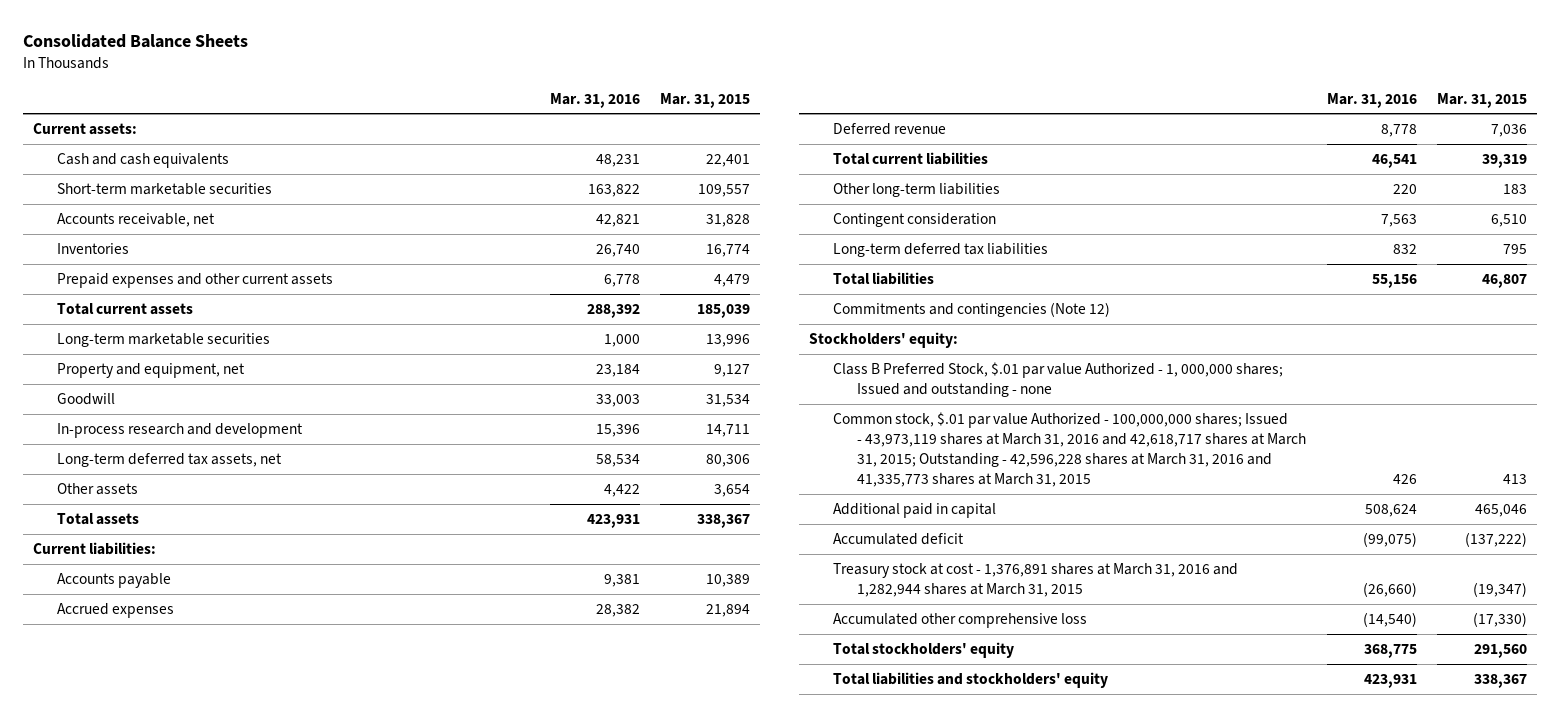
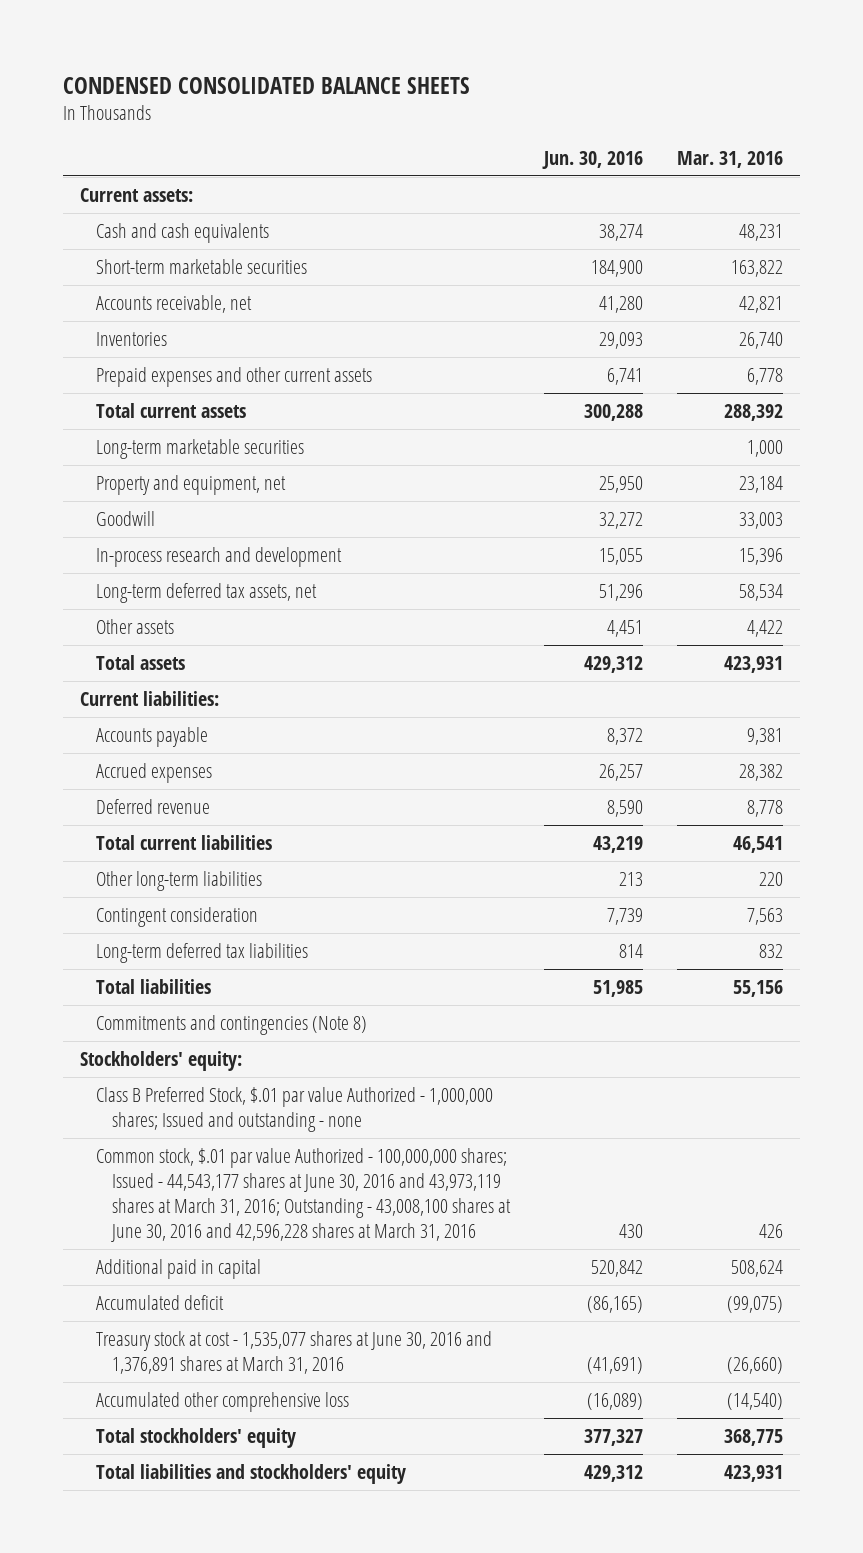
- Consolidated Balance Sheets
+ CONDENSED CONSOLIDATED BALANCE SHEETS
- | Mar. 31, 2016 | Mar. 31, 2015
+ | Jun. 30, 2016 | Mar. 31, 2016
- Commitments and contingencies (Note 12)
+ Commitments and contingencies (Note 8)
- Class B Preferred Stock, $.01 par value Authorized - 1, 000,000 shares; Issued and outstanding - none
- Common stock, $.01 par value Authorized - 100,000,000 shares; Issued - 43,973,119 shares at March 31, 2016 and 42,618,717 shares at March 31, 2015; Outstanding - 42,596,228 shares at March 31, 2016 and 41,335,773 shares at March 31, 2015 | 426 | 413
+ Class B Preferred Stock, $.01 par value Authorized - 1,000,000 shares; Issued and outstanding - none
+ Common stock, $.01 par value Authorized - 100,000,000 shares; Issued - 44,543,177 shares at June 30, 2016 and 43,973,119 shares at March 31, 2016; Outstanding - 43,008,100 shares at June 30, 2016 and 42,596,228 shares at March 31, 2016 | 430 | 426
- Treasury stock at cost - 1,376,891 shares at March 31, 2016 and 1,282,944 shares at March 31, 2015 | (26,660) | (19,347)
+ Treasury stock at cost - 1,535,077 shares at June 30, 2016 and 1,376,891 shares at March 31, 2016 | (41,691) | (26,660)

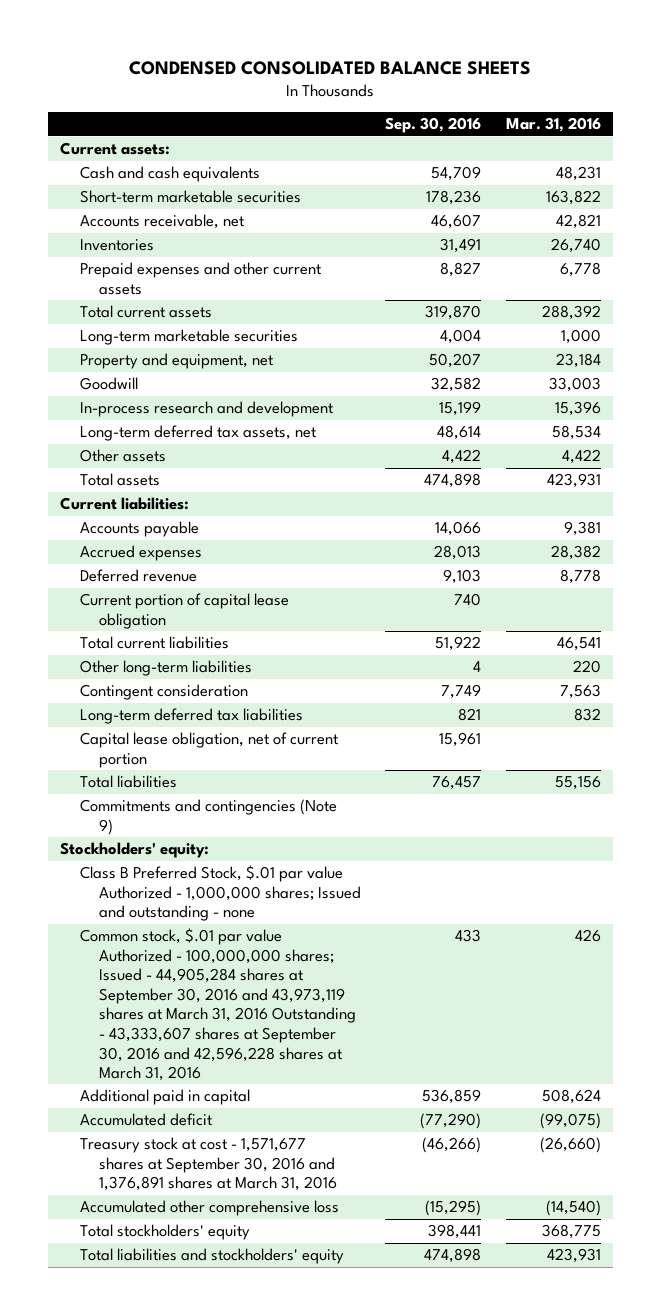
- | Jun. 30, 2016 | Mar. 31, 2016
+ | Sep. 30, 2016 | Mar. 31, 2016
+ Current portion of capital lease obligation | 740 |
+ Capital lease obligation, net of current portion | 15,961 |
- Commitments and contingencies (Note 8)
+ Commitments and contingencies (Note 9)
- Common stock, $.01 par value Authorized - 100,000,000 shares; Issued - 44,543,177 shares at June 30, 2016 and 43,973,119 shares at March 31, 2016; Outstanding - 43,008,100 shares at June 30, 2016 and 42,596,228 shares at March 31, 2016 | 430 | 426
+ Common stock, $.01 par value Authorized - 100,000,000 shares; Issued - 44,905,284 shares at September 30, 2016 and 43,973,119 shares at March 31, 2016 Outstanding - 43,333,607 shares at September 30, 2016 and 42,596,228 shares at March 31, 2016 | 433 | 426
- Treasury stock at cost - 1,535,077 shares at June 30, 2016 and 1,376,891 shares at March 31, 2016 | (41,691) | (26,660)
+ Treasury stock at cost - 1,571,677 shares at September 30, 2016 and 1,376,891 shares at March 31, 2016 | (46,266) | (26,660)

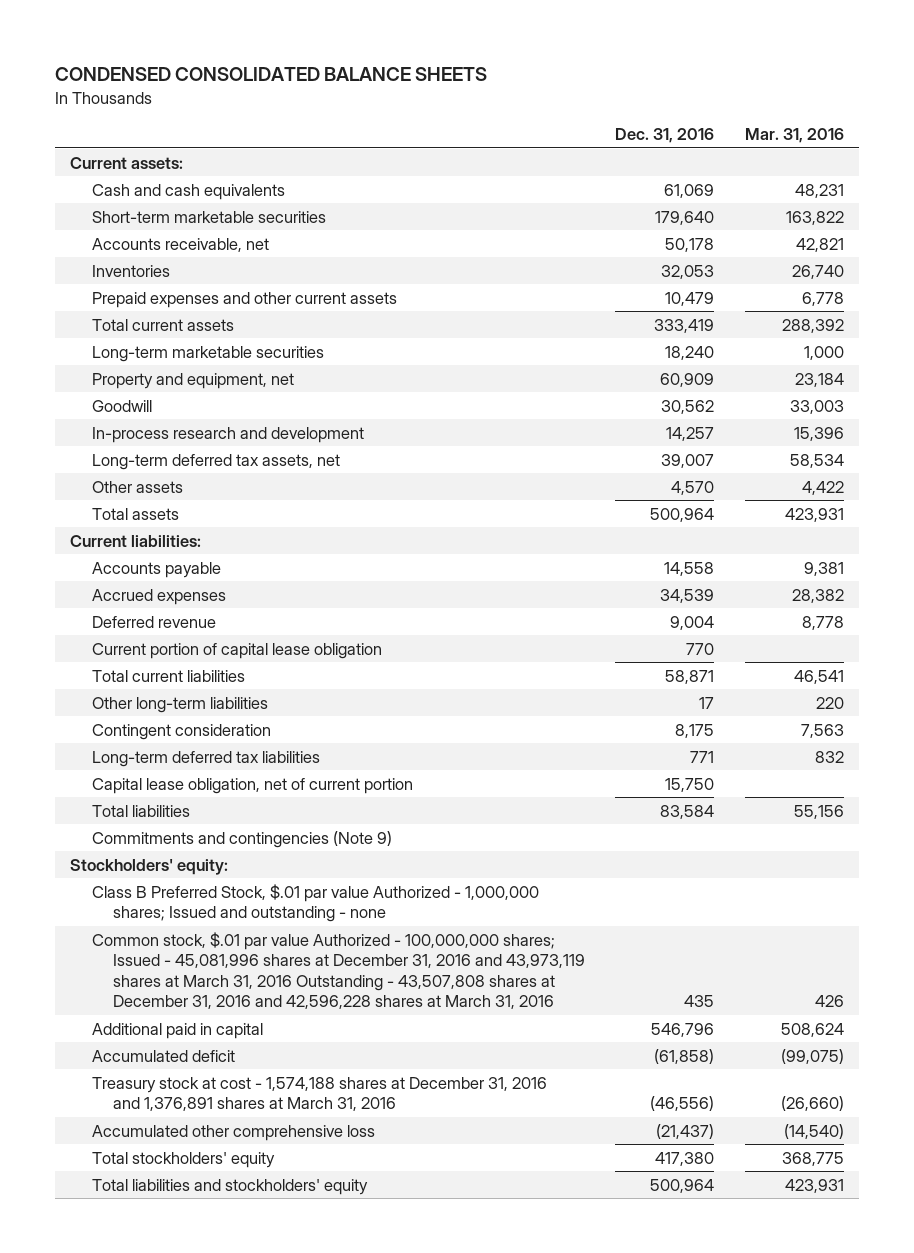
- | Sep. 30, 2016 | Mar. 31, 2016
+ | Dec. 31, 2016 | Mar. 31, 2016
- Common stock, $.01 par value Authorized - 100,000,000 shares; Issued - 44,905,284 shares at September 30, 2016 and 43,973,119 shares at March 31, 2016 Outstanding - 43,333,607 shares at September 30, 2016 and 42,596,228 shares at March 31, 2016 | 433 | 426
+ Common stock, $.01 par value Authorized - 100,000,000 shares; Issued - 45,081,996 shares at December 31, 2016 and 43,973,119 shares at March 31, 2016 Outstanding - 43,507,808 shares at December 31, 2016 and 42,596,228 shares at March 31, 2016 | 435 | 426
- Treasury stock at cost - 1,571,677 shares at September 30, 2016 and 1,376,891 shares at March 31, 2016 | (46,266) | (26,660)
+ Treasury stock at cost - 1,574,188 shares at December 31, 2016 and 1,376,891 shares at March 31, 2016 | (46,556) | (26,660)

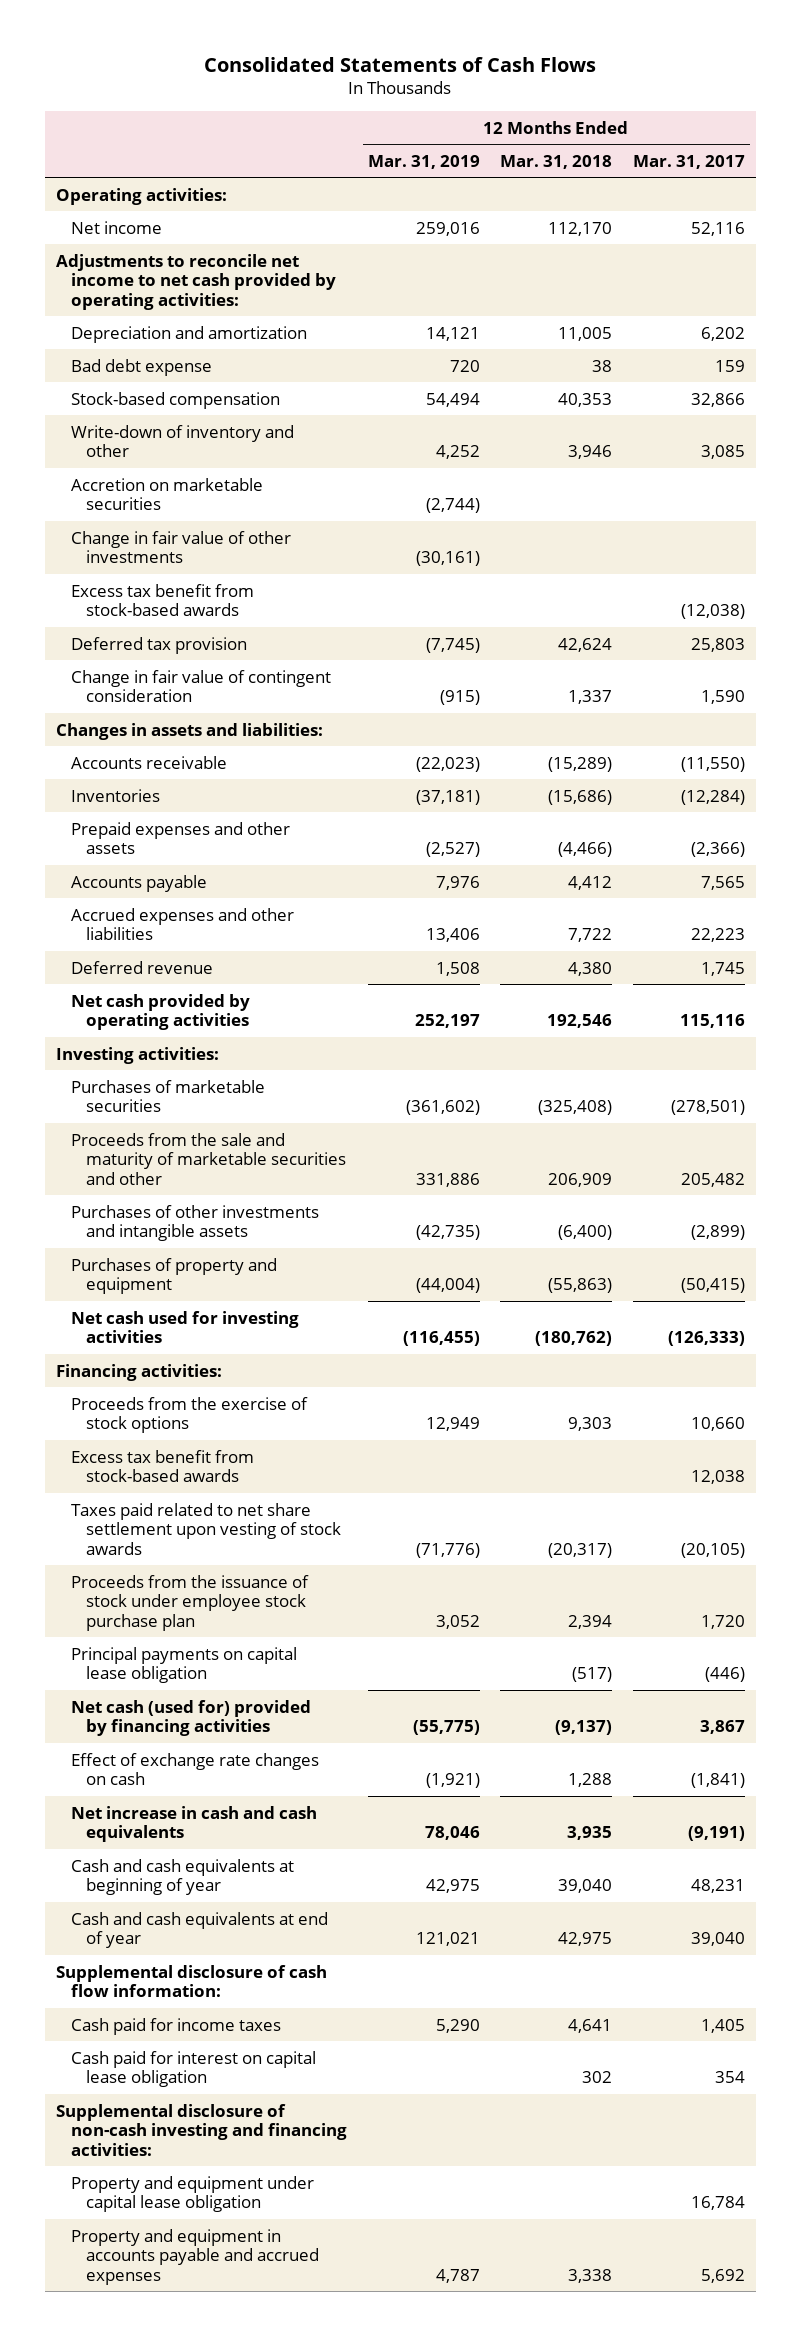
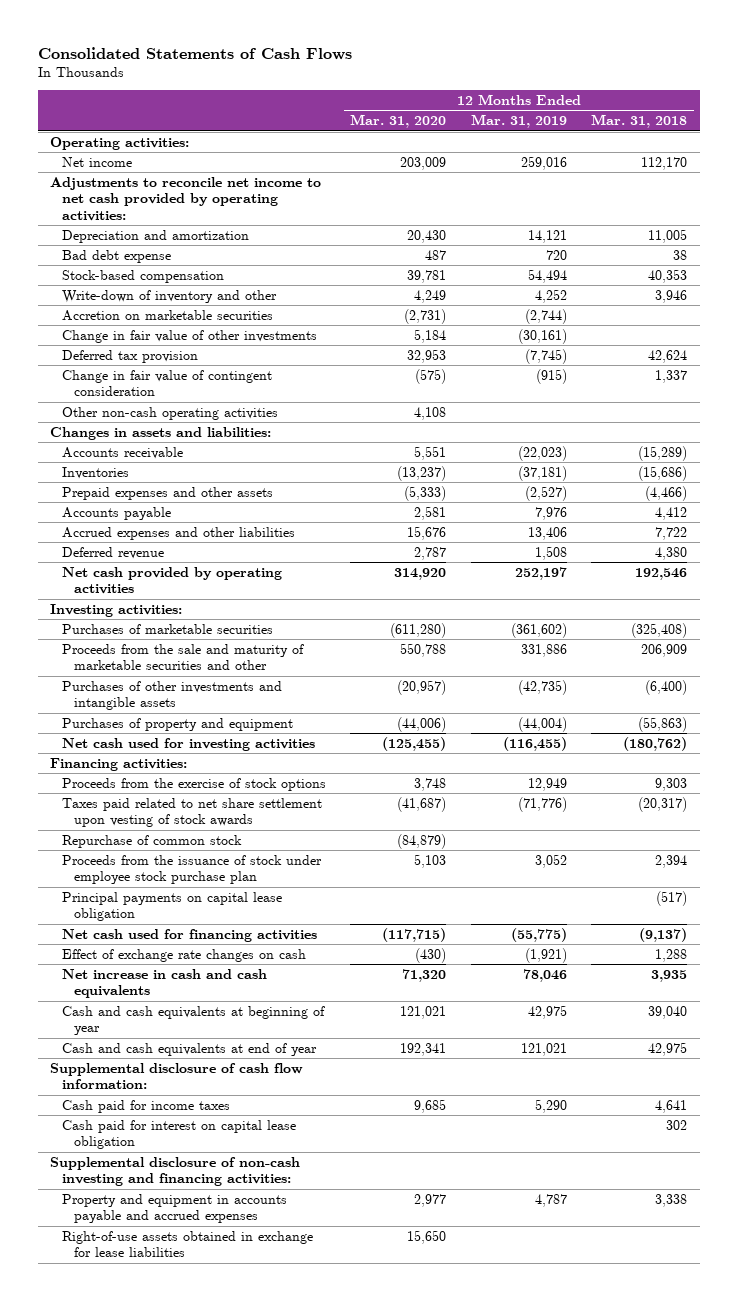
- | 12 Months Ended Mar. 31, 2019 | 12 Months Ended Mar. 31, 2018 | 12 Months Ended Mar. 31, 2017
+ | 12 Months Ended Mar. 31, 2020 | 12 Months Ended Mar. 31, 2019 | 12 Months Ended Mar. 31, 2018
- Excess tax benefit from stock-based awards | | | (12,038)
+ Other non-cash operating activities | 4,108 | |
- Excess tax benefit from stock-based awards | | | 12,038
+ Repurchase of common stock | (84,879) | |
- Net cash (used for) provided by financing activities | (55,775) | (9,137) | 3,867
+ Net cash used for financing activities | (117,715) | (55,775) | (9,137)
- Property and equipment under capital lease obligation | | | 16,784
+ Right-of-use assets obtained in exchange for lease liabilities | 15,650 | |

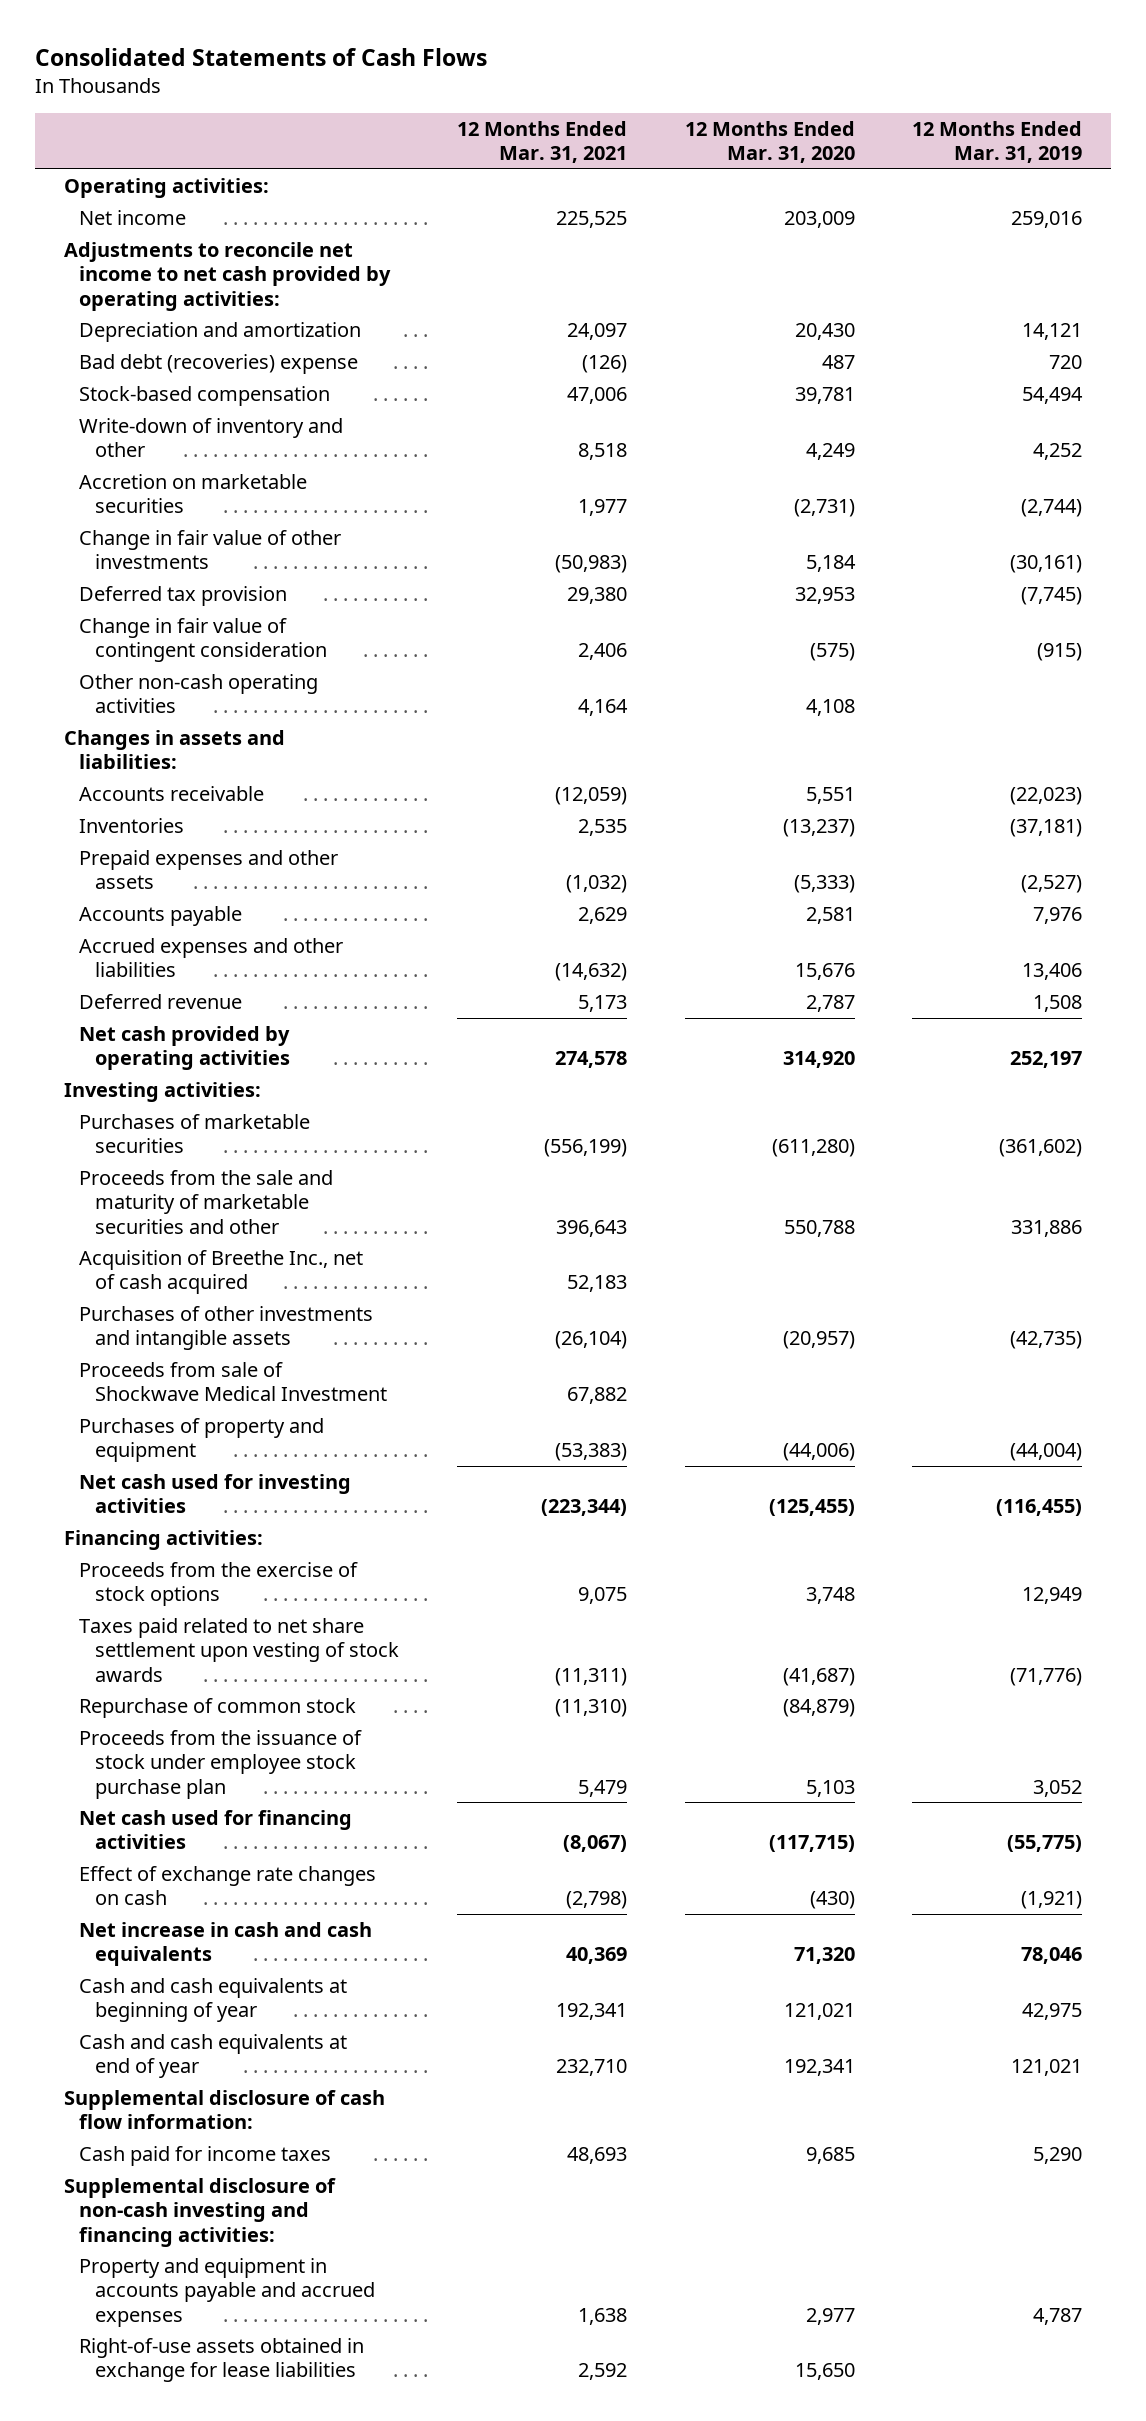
- | 12 Months Ended Mar. 31, 2020 | 12 Months Ended Mar. 31, 2019 | 12 Months Ended Mar. 31, 2018
+ | 12 Months Ended Mar. 31, 2021 | 12 Months Ended Mar. 31, 2020 | 12 Months Ended Mar. 31, 2019
- Bad debt expense | 487 | 720 | 38
+ Bad debt (recoveries) expense | (126) | 487 | 720
+ Acquisition of Breethe Inc., net of cash acquired | 52,183 | |
+ Proceeds from sale of Shockwave Medical Investment | 67,882 | |
- Principal payments on capital lease obligation | | | (517)
- Cash paid for interest on capital lease obligation | | | 302

